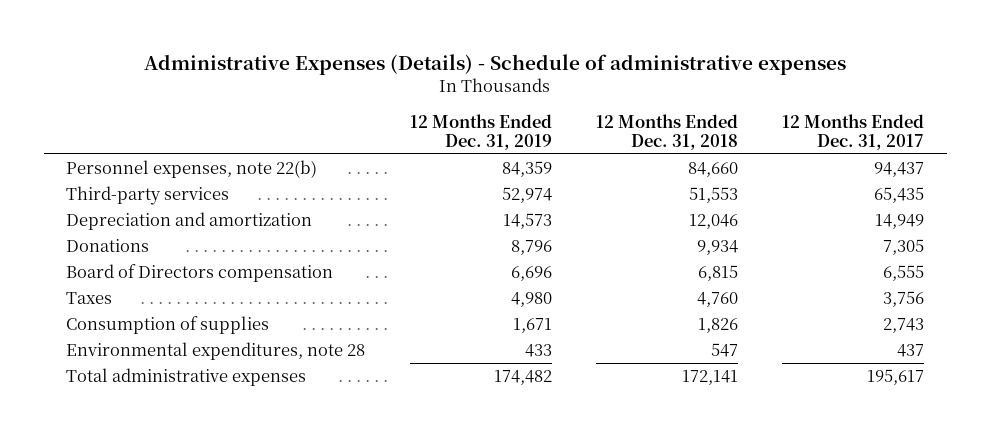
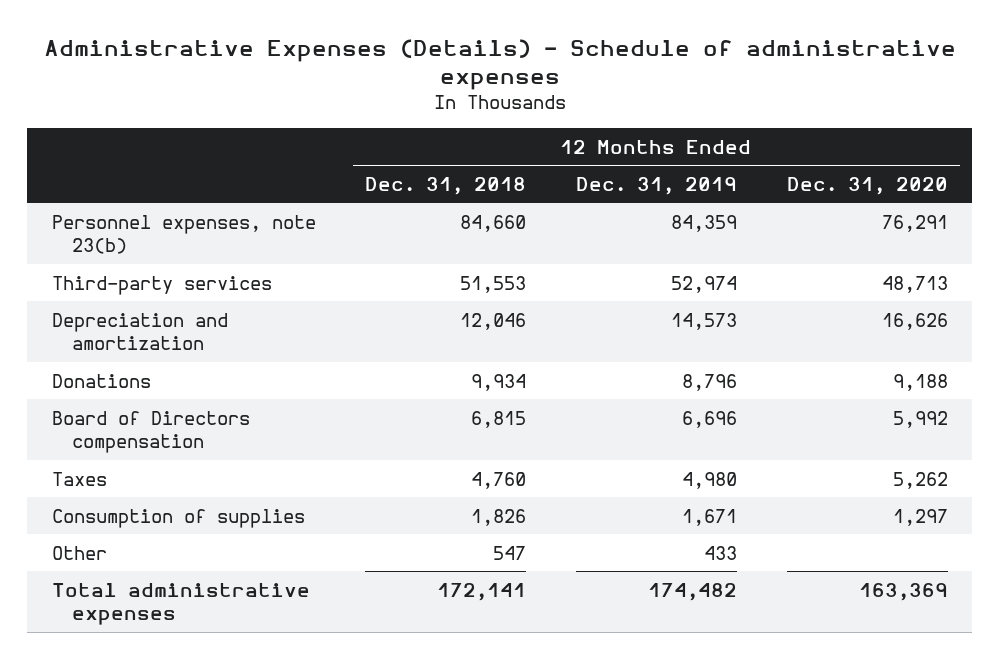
- | 12 Months Ended Dec. 31, 2019 | 12 Months Ended Dec. 31, 2018 | 12 Months Ended Dec. 31, 2017
+ | 12 Months Ended Dec. 31, 2018 | 12 Months Ended Dec. 31, 2019 | 12 Months Ended Dec. 31, 2020
- Personnel expenses, note 22(b) | 84,359 | 84,660 | 94,437
+ Personnel expenses, note 23(b) | 84,660 | 84,359 | 76,291
- Environmental expenditures, note 28 | 433 | 547 | 437
+ Other | 547 | 433 |

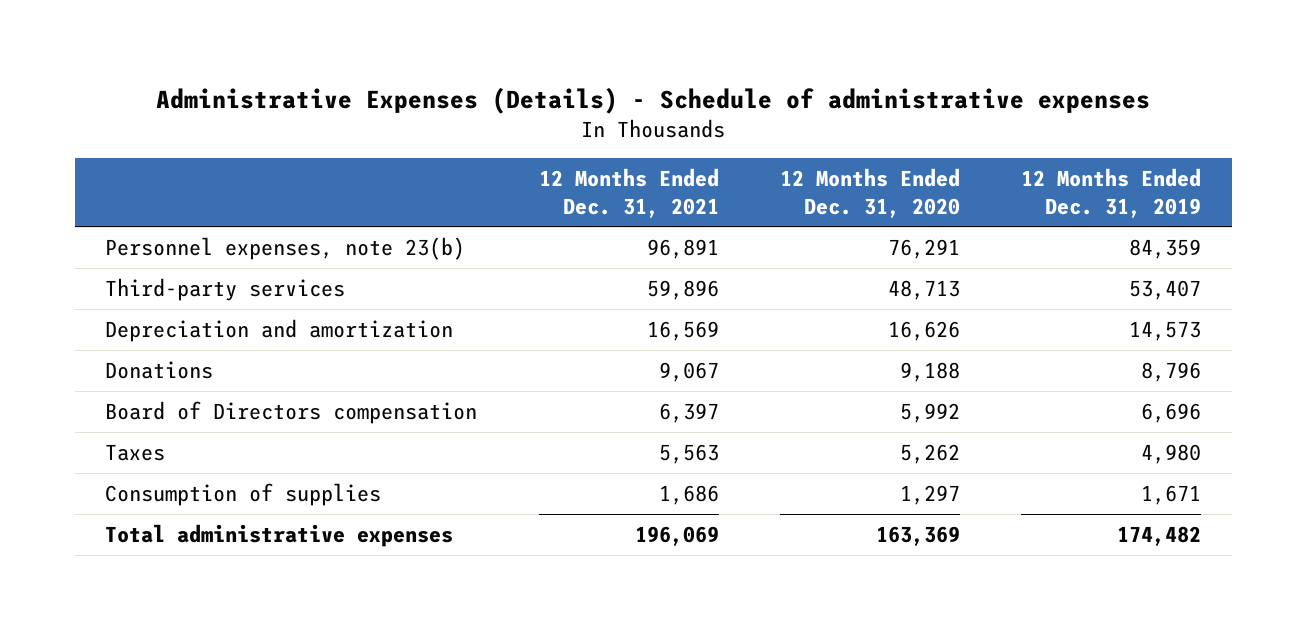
- | 12 Months Ended Dec. 31, 2018 | 12 Months Ended Dec. 31, 2019 | 12 Months Ended Dec. 31, 2020
+ | 12 Months Ended Dec. 31, 2021 | 12 Months Ended Dec. 31, 2020 | 12 Months Ended Dec. 31, 2019
- Third-party services | 51,553 | 52,974 | 48,713
+ Third-party services | 59,896 | 48,713 | 53,407
- Other | 547 | 433 |

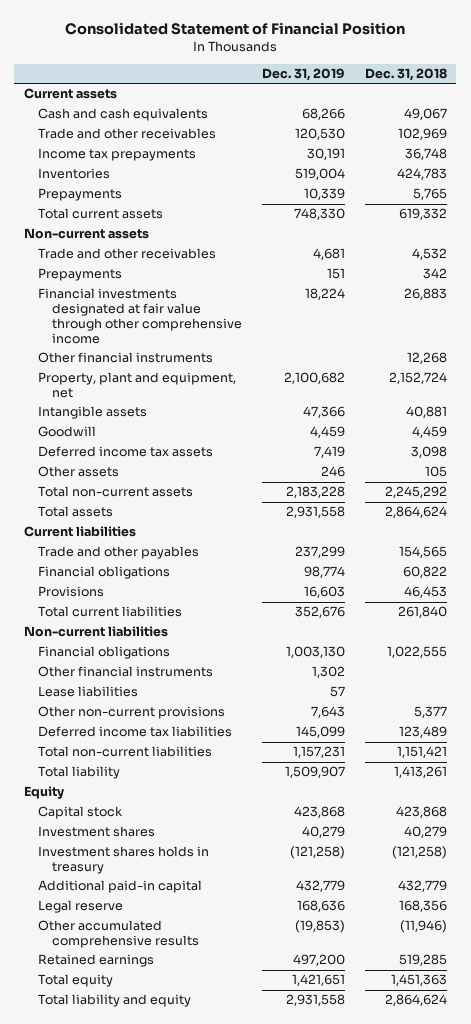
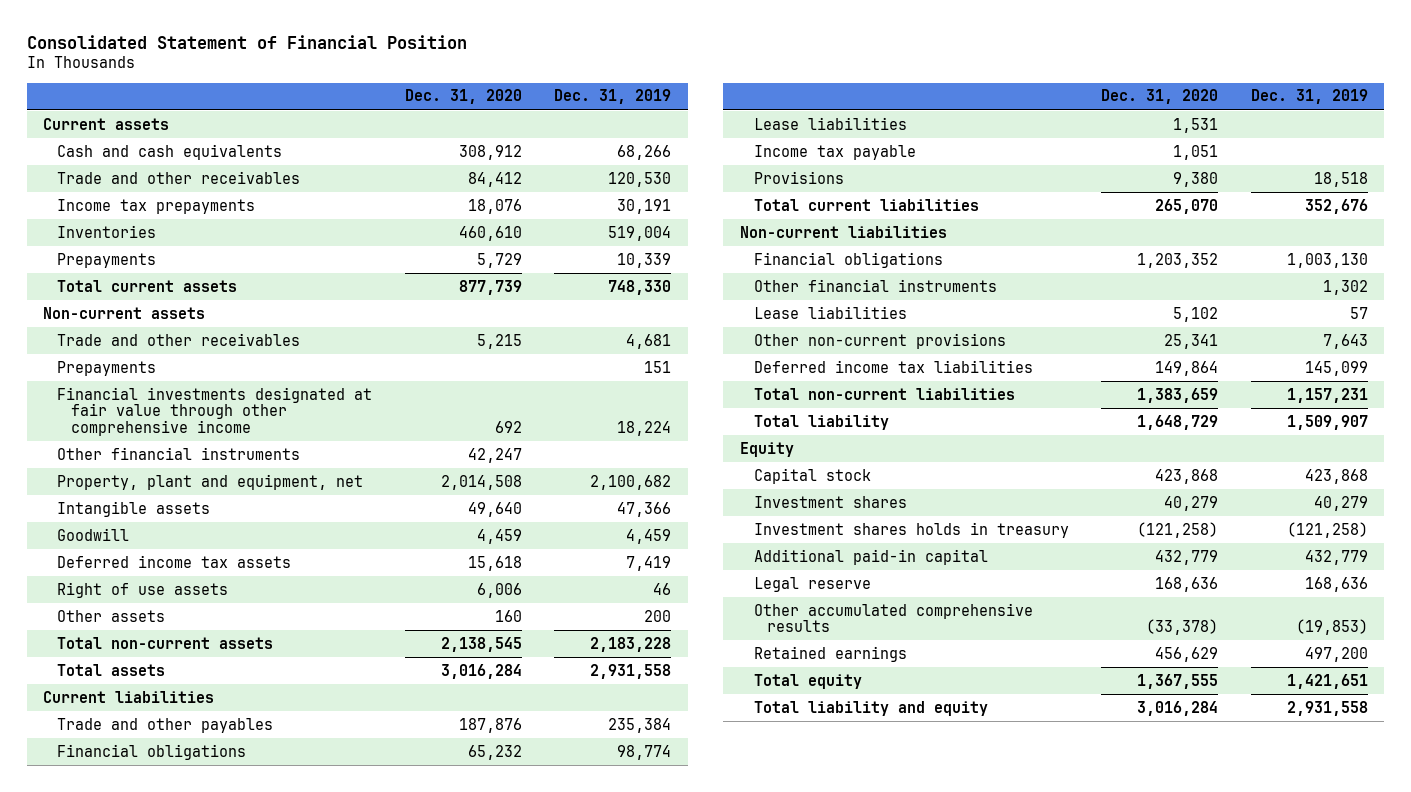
- | Dec. 31, 2019 | Dec. 31, 2018
+ | Dec. 31, 2020 | Dec. 31, 2019
- Other assets | 246 | 105
+ Right of use assets | 6,006 | 46
+ Other assets | 160 | 200
- Trade and other payables | 237,299 | 154,565
+ Trade and other payables | 187,876 | 235,384
- Provisions | 16,603 | 46,453
+ Lease liabilities | 1,531 |
+ Income tax payable | 1,051 |
+ Provisions | 9,380 | 18,518

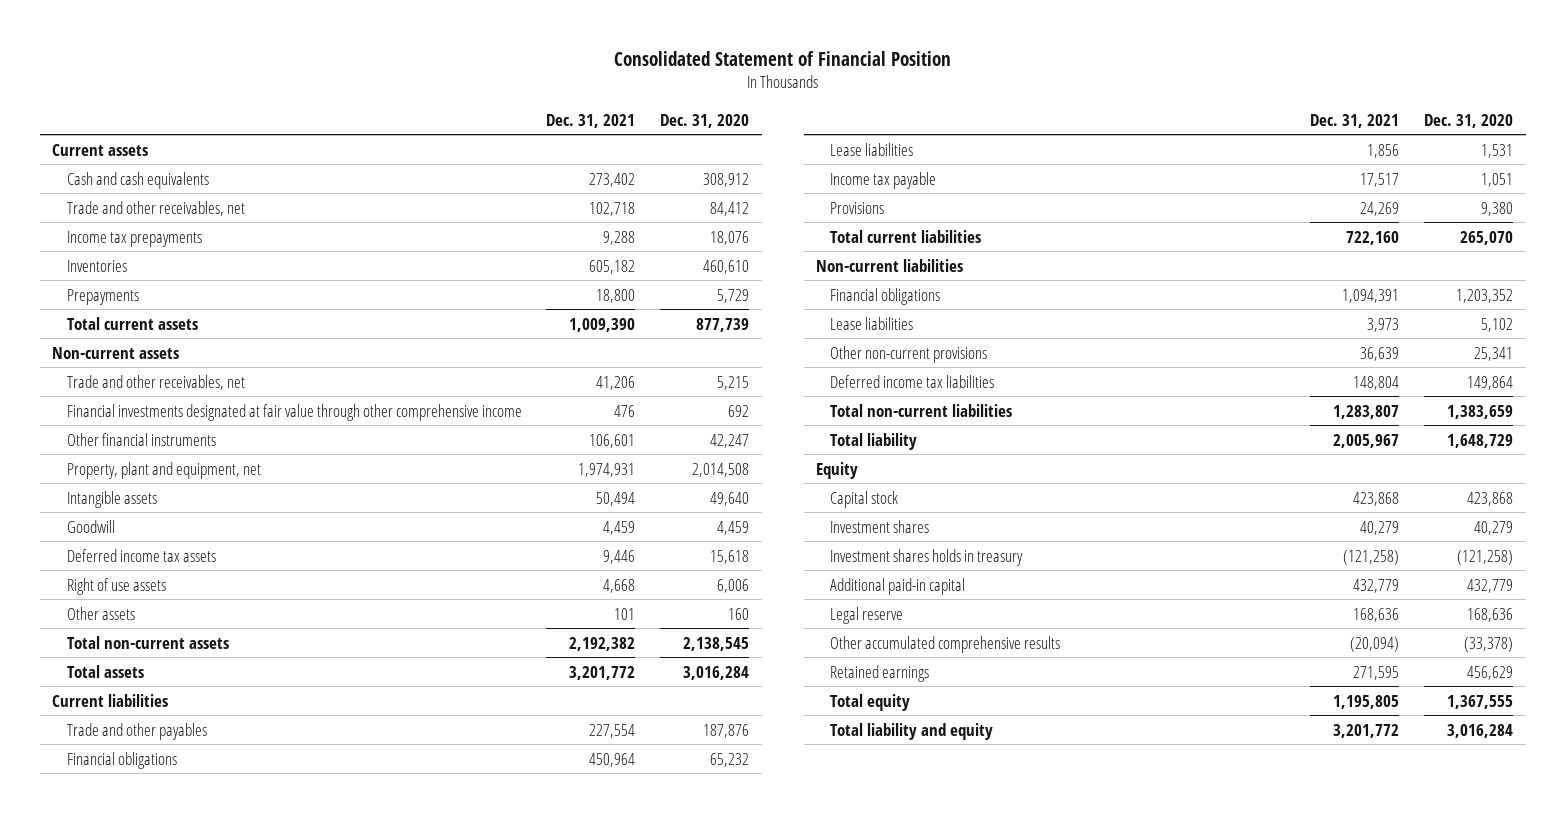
- | Dec. 31, 2020 | Dec. 31, 2019
+ | Dec. 31, 2021 | Dec. 31, 2020
- Trade and other receivables | 84,412 | 120,530
+ Trade and other receivables, net | 102,718 | 84,412
- Trade and other receivables | 5,215 | 4,681
- Prepayments | | 151
+ Trade and other receivables, net | 41,206 | 5,215
- Other financial instruments | | 1,302

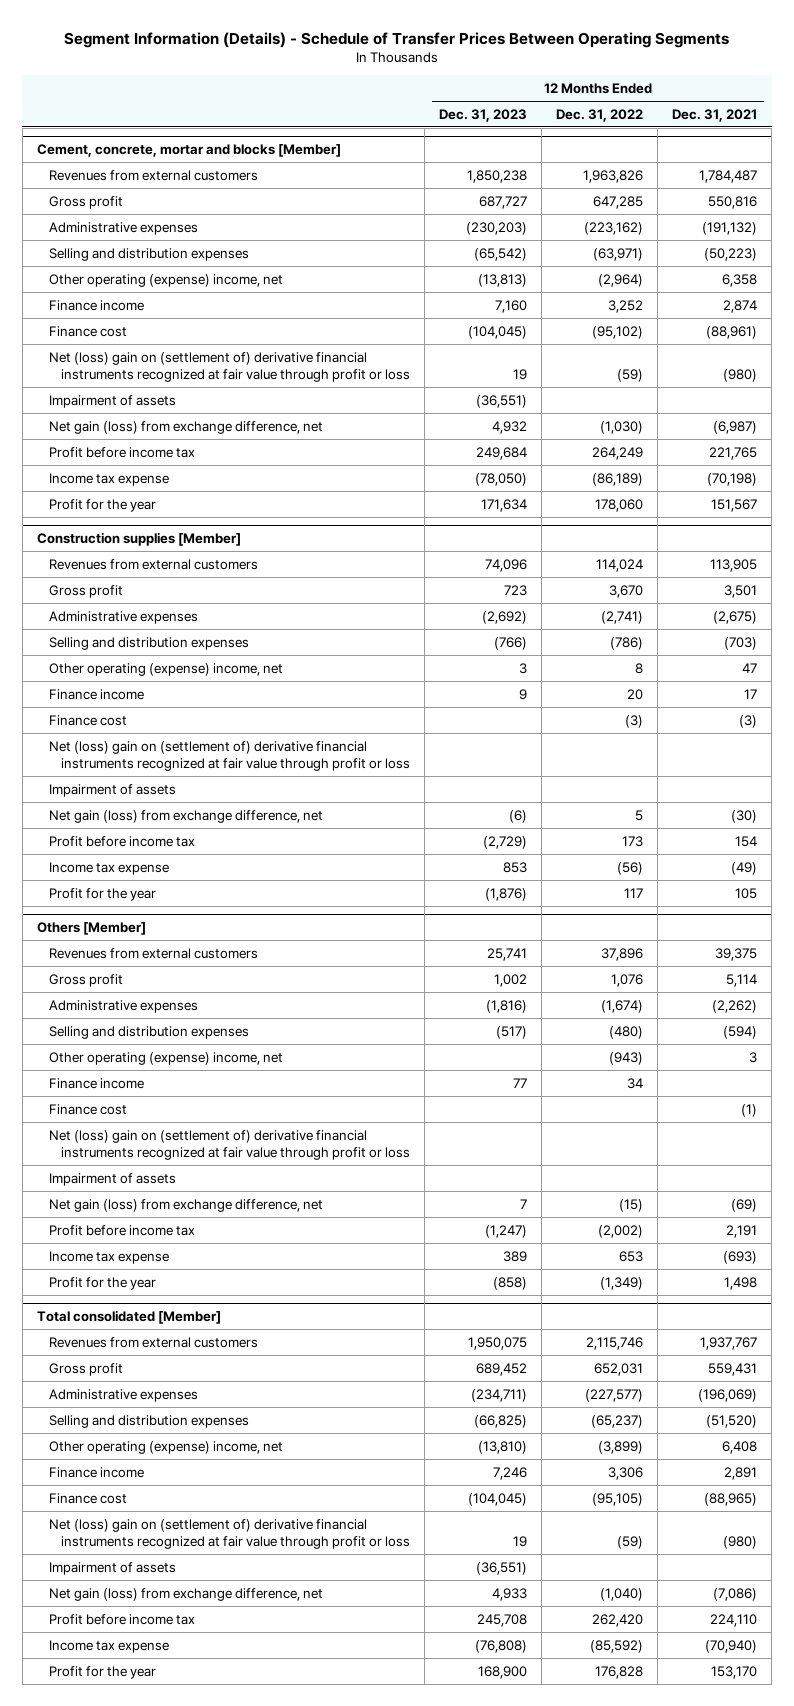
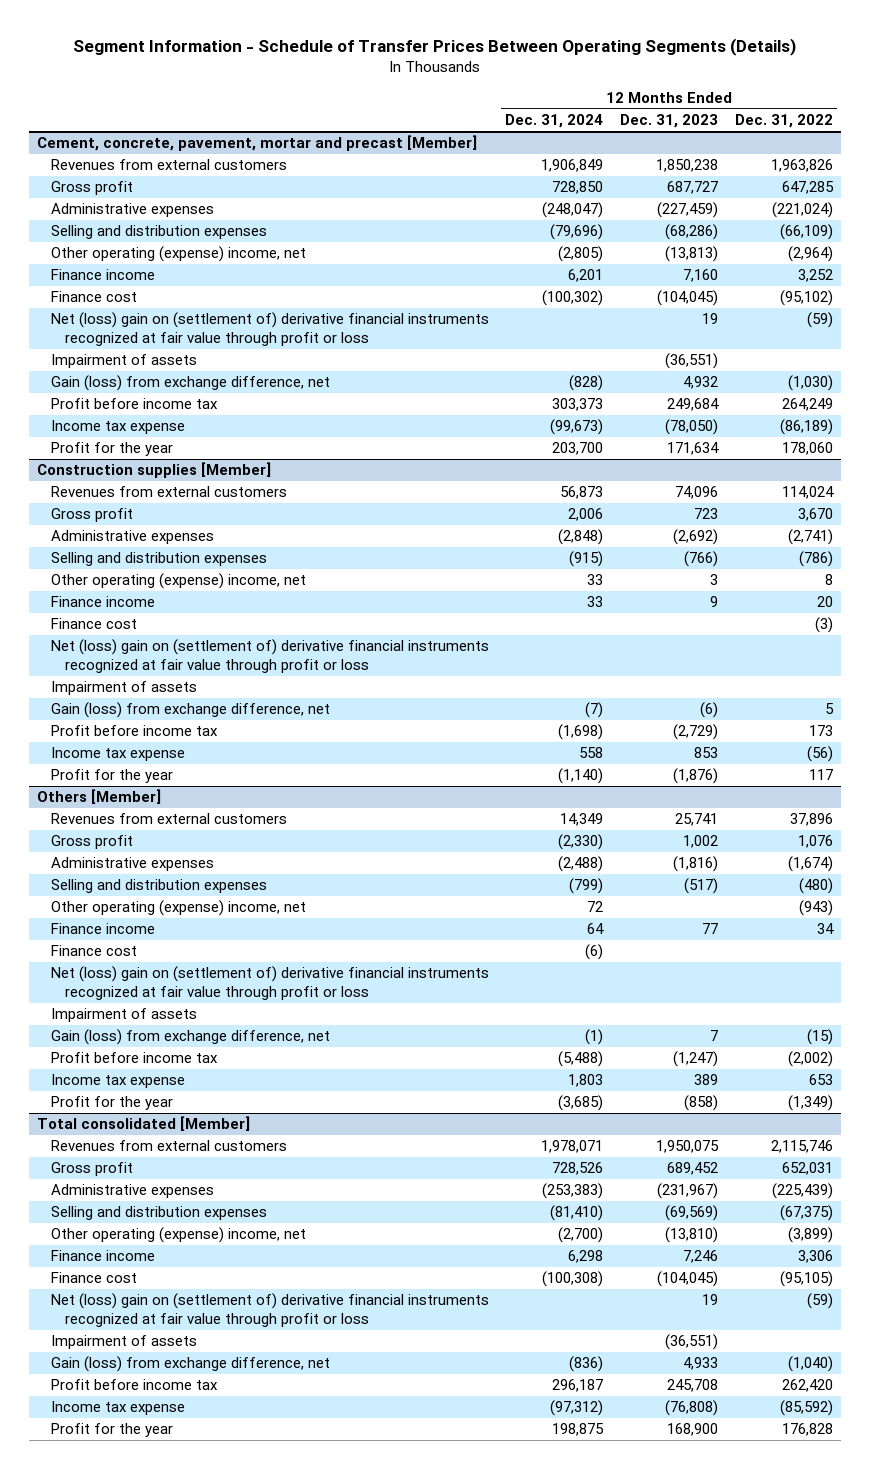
- Segment Information (Details) - Schedule of Transfer Prices Between Operating Segments
+ Segment Information - Schedule of Transfer Prices Between Operating Segments (Details)
- | 12 Months Ended Dec. 31, 2023 | 12 Months Ended Dec. 31, 2022 | 12 Months Ended Dec. 31, 2021
+ | 12 Months Ended Dec. 31, 2024 | 12 Months Ended Dec. 31, 2023 | 12 Months Ended Dec. 31, 2022
- Cement, concrete, mortar and blocks [Member]
+ Cement, concrete, pavement, mortar and precast [Member]
- Administrative expenses | (230,203) | (223,162) | (191,132)
- Selling and distribution expenses | (65,542) | (63,971) | (50,223)
+ Administrative expenses | (248,047) | (227,459) | (221,024)
+ Selling and distribution expenses | (79,696) | (68,286) | (66,109)
- Net gain (loss) from exchange difference, net | 4,932 | (1,030) | (6,987)
+ Gain (loss) from exchange difference, net | (828) | 4,932 | (1,030)
@ Construction supplies [Member]
- Net gain (loss) from exchange difference, net | (6) | 5 | (30)
+ Gain (loss) from exchange difference, net | (7) | (6) | 5
@ Others [Member]
- Net gain (loss) from exchange difference, net | 7 | (15) | (69)
+ Gain (loss) from exchange difference, net | (1) | 7 | (15)
@ Total consolidated [Member]
- Administrative expenses | (234,711) | (227,577) | (196,069)
- Selling and distribution expenses | (66,825) | (65,237) | (51,520)
+ Administrative expenses | (253,383) | (231,967) | (225,439)
+ Selling and distribution expenses | (81,410) | (69,569) | (67,375)
- Net gain (loss) from exchange difference, net | 4,933 | (1,040) | (7,086)
+ Gain (loss) from exchange difference, net | (836) | 4,933 | (1,040)

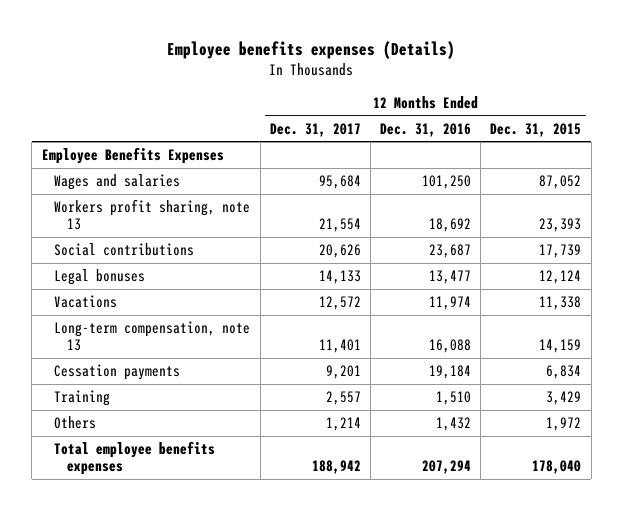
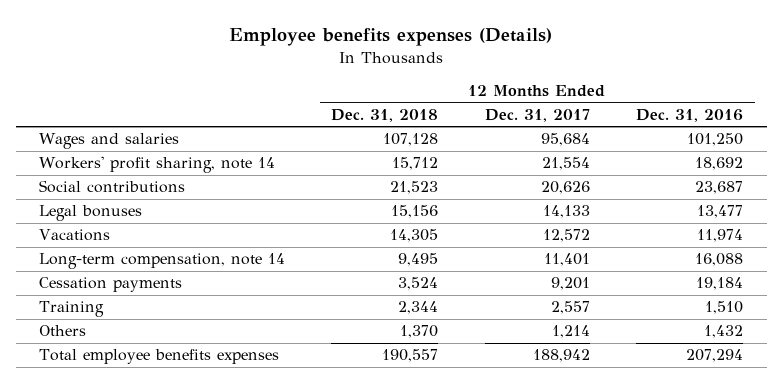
- | 12 Months Ended Dec. 31, 2017 | 12 Months Ended Dec. 31, 2016 | 12 Months Ended Dec. 31, 2015
+ | 12 Months Ended Dec. 31, 2018 | 12 Months Ended Dec. 31, 2017 | 12 Months Ended Dec. 31, 2016
- Employee Benefits Expenses
- Workers profit sharing, note 13 | 21,554 | 18,692 | 23,393
+ Workers' profit sharing, note 14 | 15,712 | 21,554 | 18,692
- Long-term compensation, note 13 | 11,401 | 16,088 | 14,159
+ Long-term compensation, note 14 | 9,495 | 11,401 | 16,088

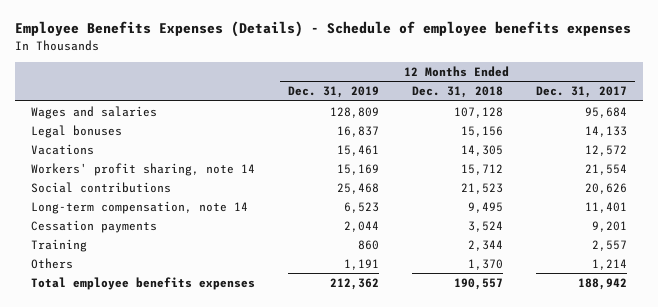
- Employee benefits expenses (Details)
+ Employee Benefits Expenses (Details) - Schedule of employee benefits expenses
- | 12 Months Ended Dec. 31, 2018 | 12 Months Ended Dec. 31, 2017 | 12 Months Ended Dec. 31, 2016
+ | 12 Months Ended Dec. 31, 2019 | 12 Months Ended Dec. 31, 2018 | 12 Months Ended Dec. 31, 2017
moved down: Workers' profit sharing, note 14 | 15,169 | 15,712 | 21,554
moved down: Social contributions | 25,468 | 21,523 | 20,626

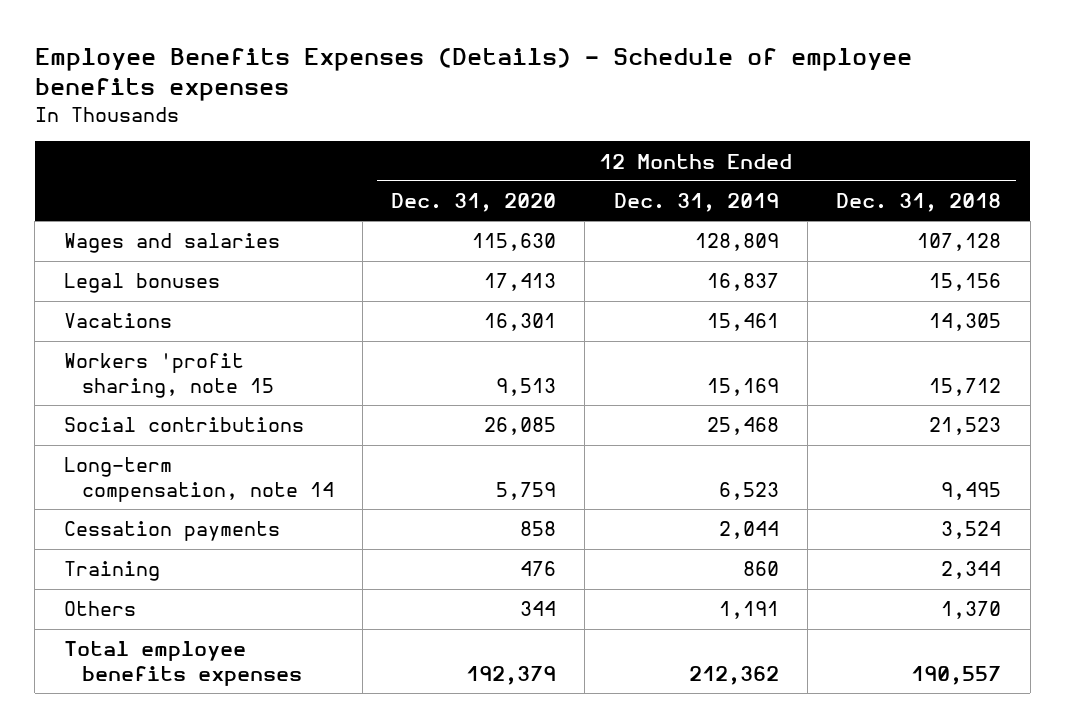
- | 12 Months Ended Dec. 31, 2019 | 12 Months Ended Dec. 31, 2018 | 12 Months Ended Dec. 31, 2017
+ | 12 Months Ended Dec. 31, 2020 | 12 Months Ended Dec. 31, 2019 | 12 Months Ended Dec. 31, 2018
- Workers' profit sharing, note 14 | 15,169 | 15,712 | 21,554
+ Workers 'profit sharing, note 15 | 9,513 | 15,169 | 15,712

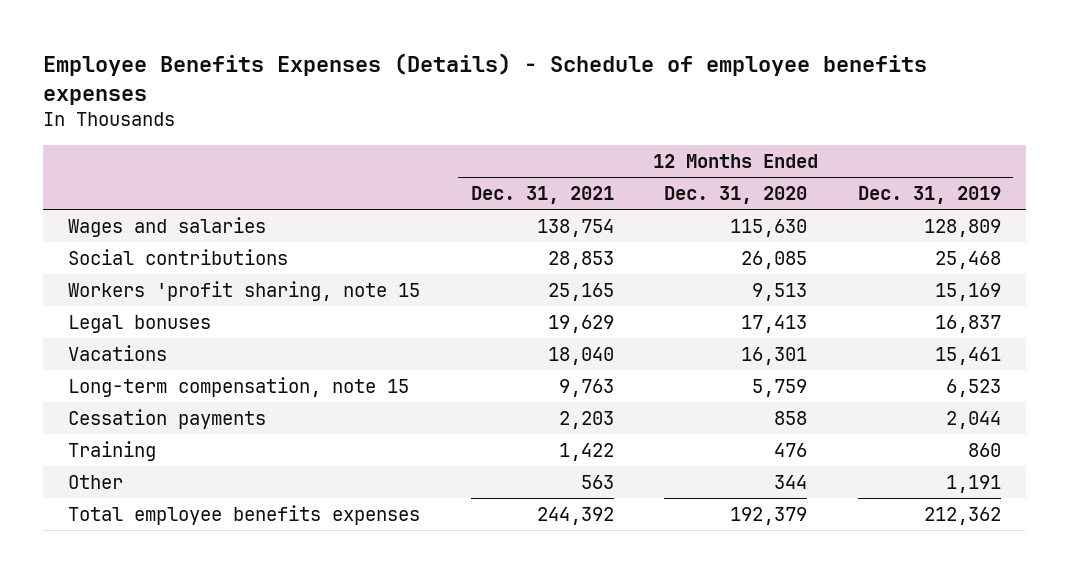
- | 12 Months Ended Dec. 31, 2020 | 12 Months Ended Dec. 31, 2019 | 12 Months Ended Dec. 31, 2018
+ | 12 Months Ended Dec. 31, 2021 | 12 Months Ended Dec. 31, 2020 | 12 Months Ended Dec. 31, 2019
moved up: Social contributions | 28,853 | 26,085 | 25,468
moved up: Workers 'profit sharing, note 15 | 25,165 | 9,513 | 15,169
- Long-term compensation, note 14 | 5,759 | 6,523 | 9,495
+ Long-term compensation, note 15 | 9,763 | 5,759 | 6,523
- Others | 344 | 1,191 | 1,370
+ Other | 563 | 344 | 1,191

